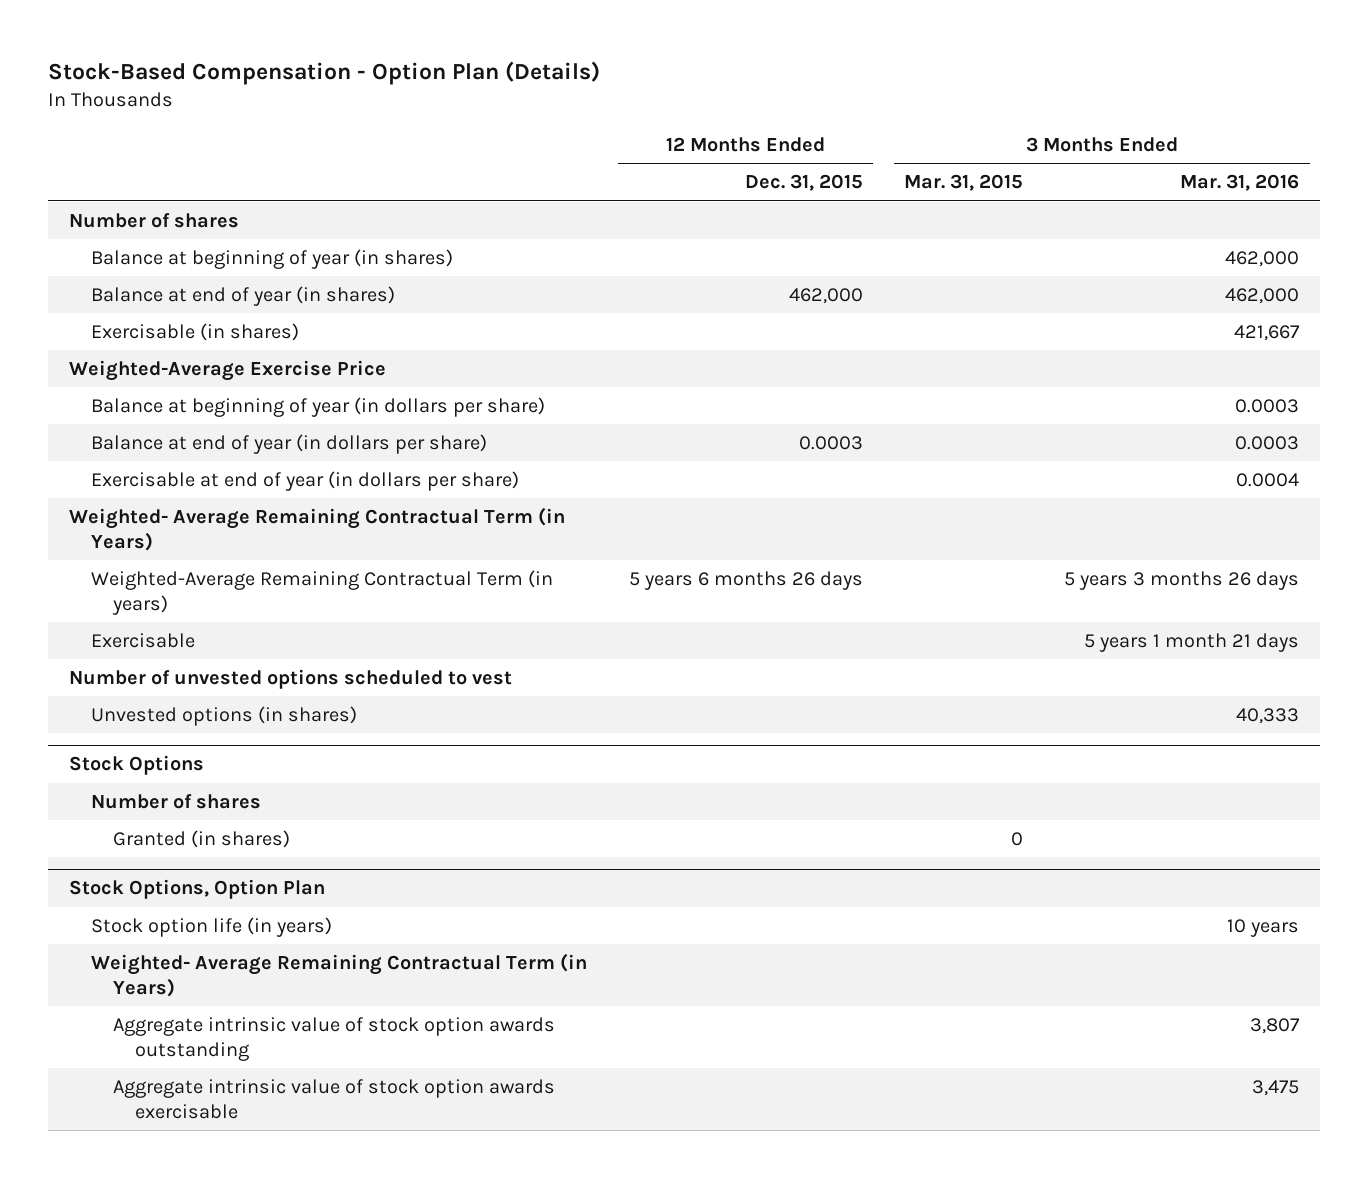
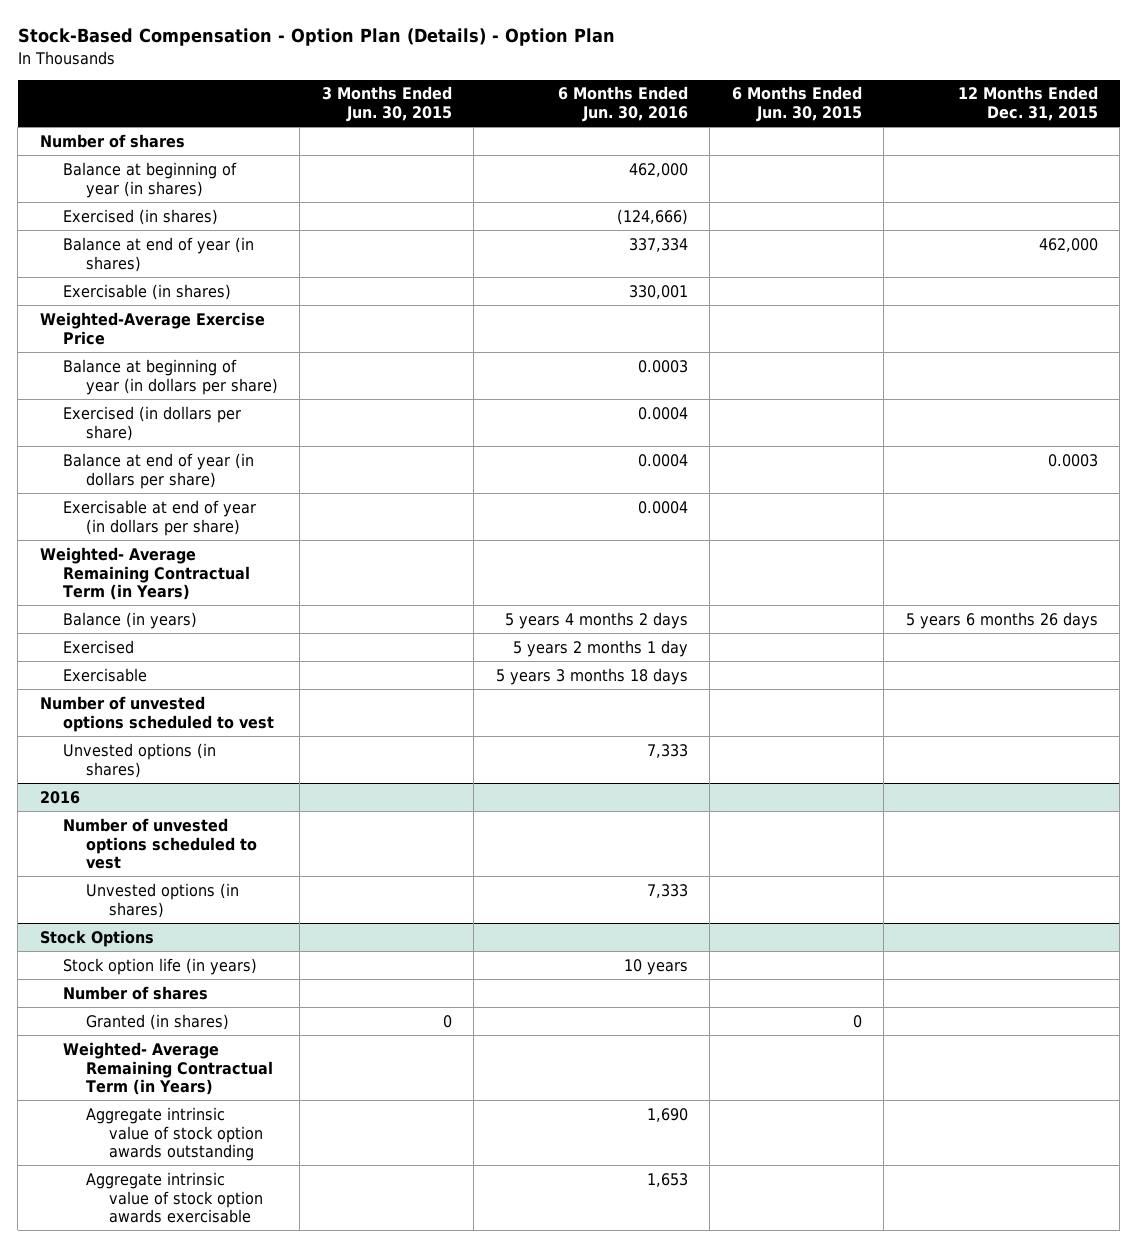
- Stock-Based Compensation - Option Plan (Details)
+ Stock-Based Compensation - Option Plan (Details) - Option Plan
- | 12 Months Ended Dec. 31, 2015 | 3 Months Ended Mar. 31, 2015 | 3 Months Ended Mar. 31, 2016
+ | 3 Months Ended Jun. 30, 2015 | 6 Months Ended Jun. 30, 2016 | 6 Months Ended Jun. 30, 2015 | 12 Months Ended Dec. 31, 2015
+ Exercised (in shares) | | (124,666) | |
+ Exercised (in dollars per share) | | 0.0004 | |
- Weighted-Average Remaining Contractual Term (in years) | 5 years 6 months 26 days | | 5 years 3 months 26 days
+ Balance (in years) | | 5 years 4 months 2 days | | 5 years 6 months 26 days
+ Exercised | | 5 years 2 months 1 day | |
+ 2016
+ Number of unvested options scheduled to vest
+ Unvested options (in shares) | | 7,333 | |
@ Stock Options
+ Stock option life (in years) | | 10 years | |
- Stock Options, Option Plan
- Stock option life (in years) | | | 10 years
- Weighted- Average Remaining Contractual Term (in Years)
- Aggregate intrinsic value of stock option awards outstanding | | | 3,807
- Aggregate intrinsic value of stock option awards exercisable | | | 3,475
@ Stock Options
+ Weighted- Average Remaining Contractual Term (in Years)
+ Aggregate intrinsic value of stock option awards outstanding | | 1,690 | |
+ Aggregate intrinsic value of stock option awards exercisable | | 1,653 | |

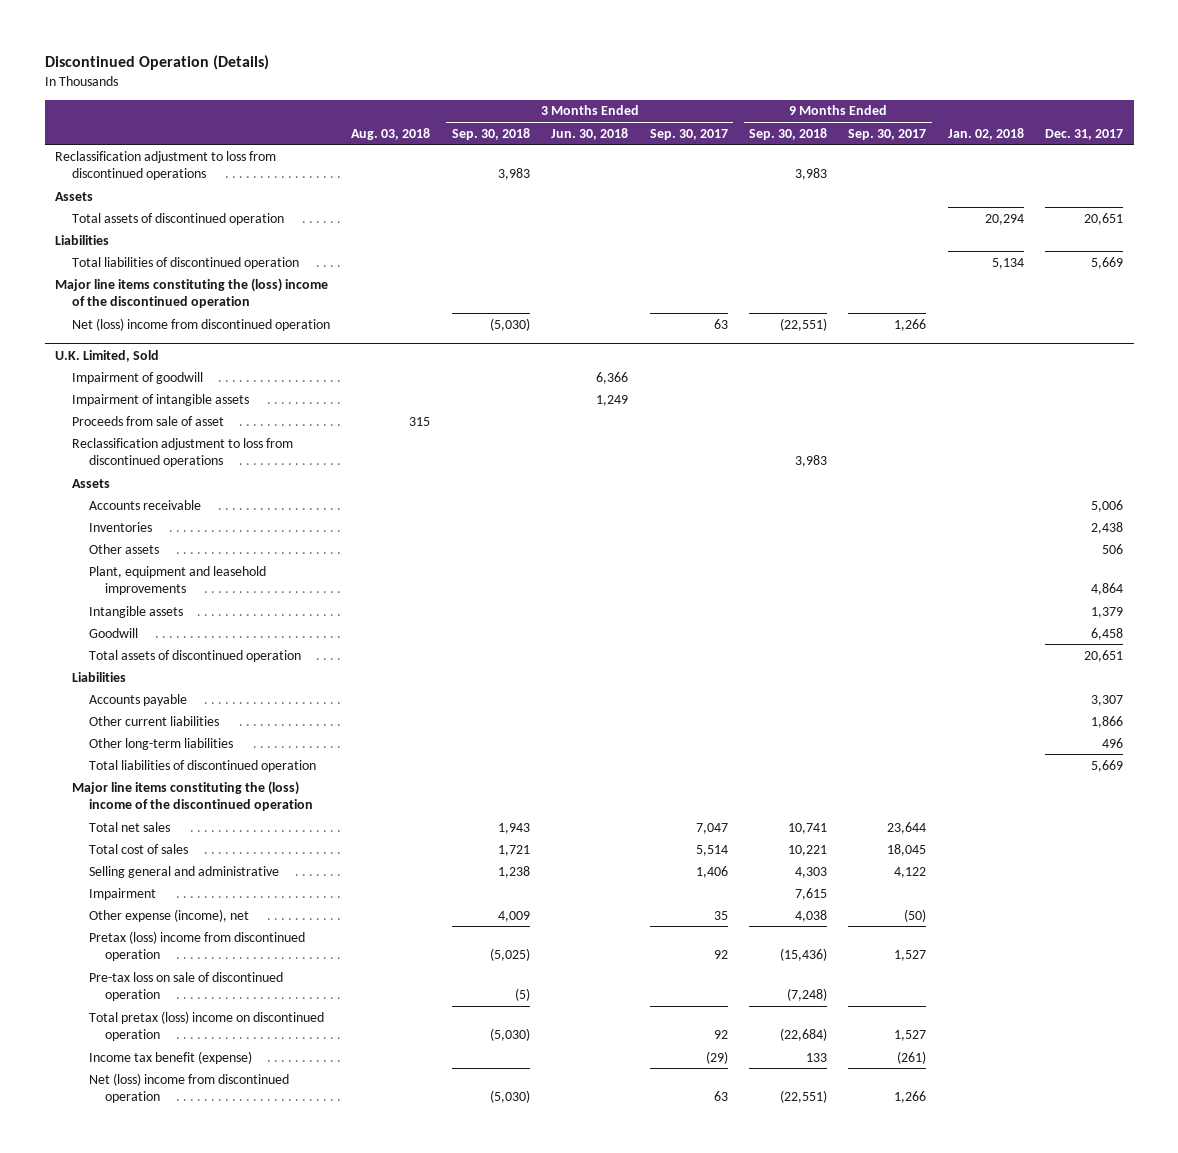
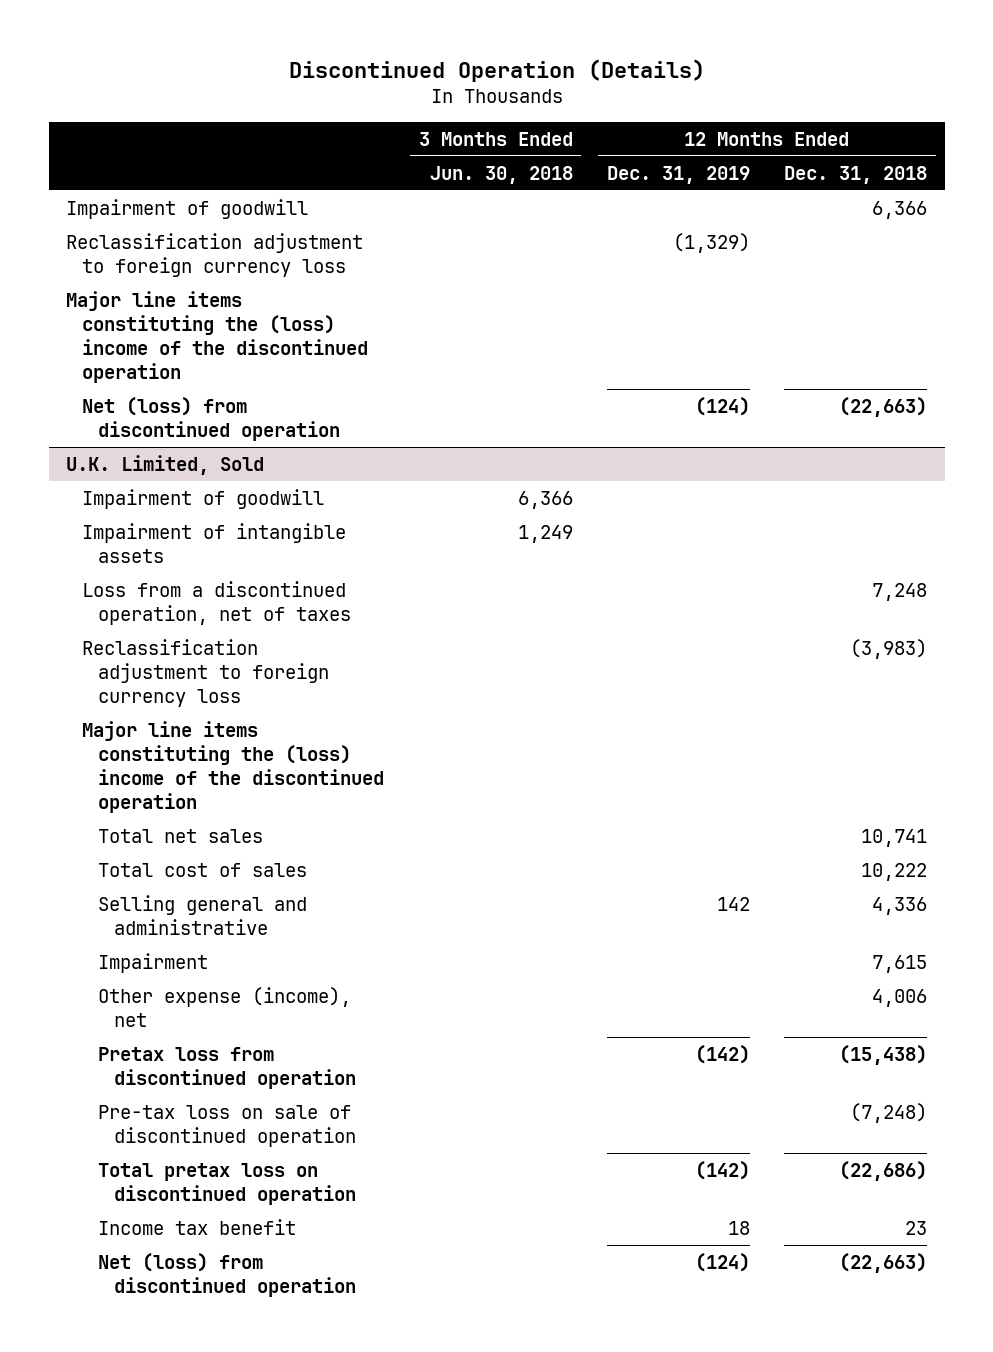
- | Aug. 03, 2018 | 3 Months Ended Sep. 30, 2018 | 3 Months Ended Jun. 30, 2018 | 3 Months Ended Sep. 30, 2017 | 9 Months Ended Sep. 30, 2018 | 9 Months Ended Sep. 30, 2017 | Jan. 02, 2018 | Dec. 31, 2017
+ | 3 Months Ended Jun. 30, 2018 | 12 Months Ended Dec. 31, 2019 | 12 Months Ended Dec. 31, 2018
- Reclassification adjustment to loss from discontinued operations | | 3,983 | | | 3,983 | | |
- Assets
- Total assets of discontinued operation | | | | | | | 20,294 | 20,651
- Liabilities
- Total liabilities of discontinued operation | | | | | | | 5,134 | 5,669
+ Impairment of goodwill | | | 6,366
+ Reclassification adjustment to foreign currency loss | | (1,329) |
- Net (loss) income from discontinued operation | | (5,030) | | 63 | (22,551) | 1,266 | |
+ Net (loss) from discontinued operation | | (124) | (22,663)
@ U.K. Limited, Sold
- Proceeds from sale of asset | 315 | | | | | | |
- Reclassification adjustment to loss from discontinued operations | | | | | 3,983 | | |
- Assets
- Accounts receivable | | | | | | | | 5,006
- Inventories | | | | | | | | 2,438
- Other assets | | | | | | | | 506
- Plant, equipment and leasehold improvements | | | | | | | | 4,864
- Intangible assets | | | | | | | | 1,379
- Goodwill | | | | | | | | 6,458
- Total assets of discontinued operation | | | | | | | | 20,651
- Liabilities
- Accounts payable | | | | | | | | 3,307
- Other current liabilities | | | | | | | | 1,866
- Other long-term liabilities | | | | | | | | 496
- Total liabilities of discontinued operation | | | | | | | | 5,669
+ Loss from a discontinued operation, net of taxes | | | 7,248
+ Reclassification adjustment to foreign currency loss | | | (3,983)
- Pretax (loss) income from discontinued operation | | (5,025) | | 92 | (15,436) | 1,527 | |
+ Pretax loss from discontinued operation | | (142) | (15,438)
- Total pretax (loss) income on discontinued operation | | (5,030) | | 92 | (22,684) | 1,527 | |
- Income tax benefit (expense) | | | | (29) | 133 | (261) | |
- Net (loss) income from discontinued operation | | (5,030) | | 63 | (22,551) | 1,266 | |
+ Total pretax loss on discontinued operation | | (142) | (22,686)
+ Income tax benefit | | 18 | 23
+ Net (loss) from discontinued operation | | (124) | (22,663)

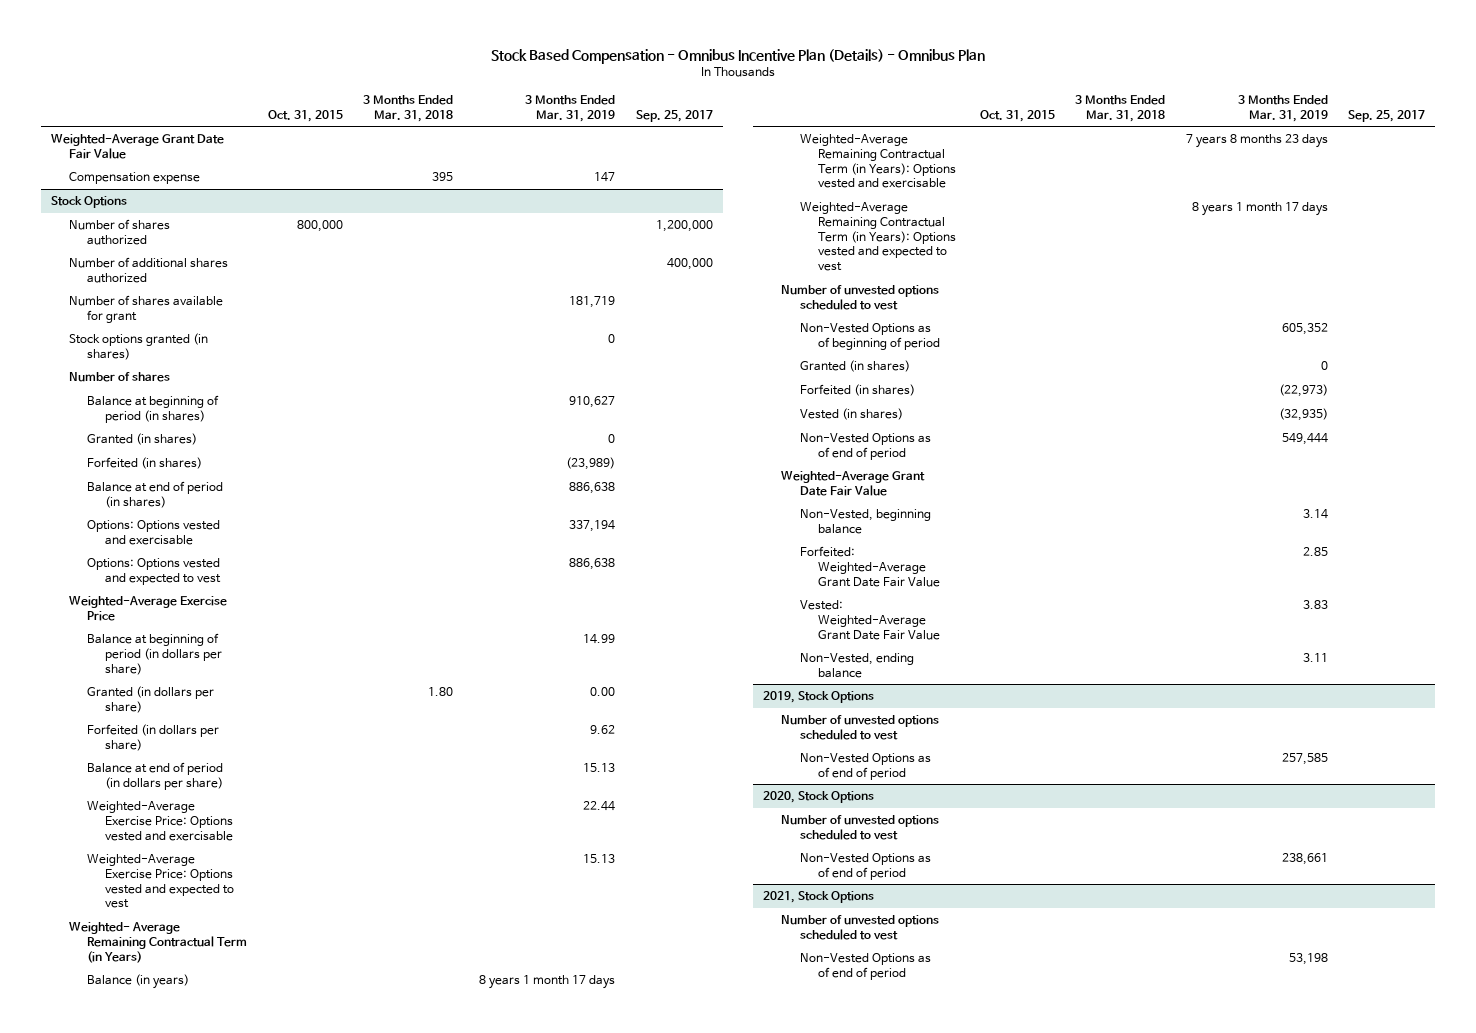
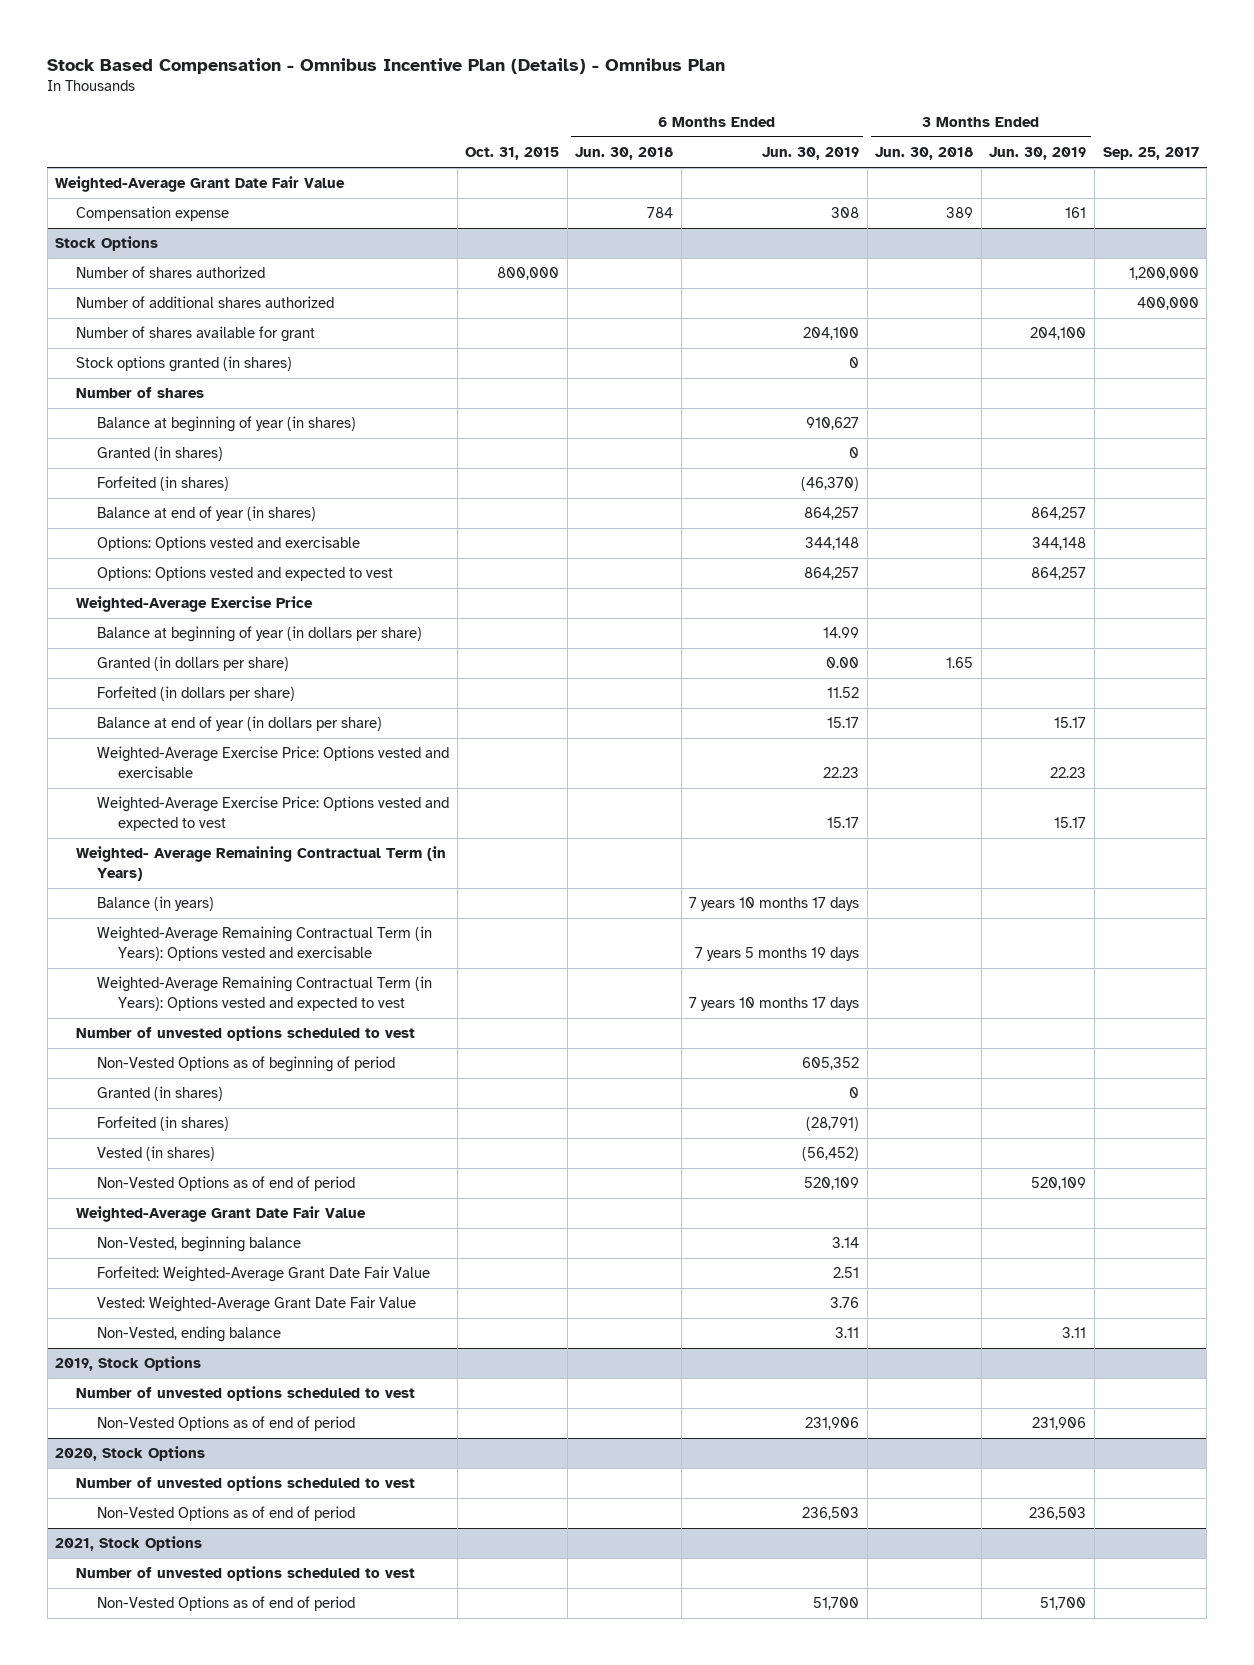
- | Oct. 31, 2015 | 3 Months Ended Mar. 31, 2018 | 3 Months Ended Mar. 31, 2019 | Sep. 25, 2017
+ | Oct. 31, 2015 | 6 Months Ended Jun. 30, 2018 | 6 Months Ended Jun. 30, 2019 | 3 Months Ended Jun. 30, 2018 | 3 Months Ended Jun. 30, 2019 | Sep. 25, 2017
@ Stock Options
- Balance at beginning of period (in shares) | | | 910,627 |
+ Balance at beginning of year (in shares) | | | 910,627 | | |
- Balance at end of period (in shares) | | | 886,638 |
+ Balance at end of year (in shares) | | | 864,257 | | 864,257 |
- Balance at beginning of period (in dollars per share) | | | 14.99 |
+ Balance at beginning of year (in dollars per share) | | | 14.99 | | |
- Balance at end of period (in dollars per share) | | | 15.13 |
+ Balance at end of year (in dollars per share) | | | 15.17 | | 15.17 |

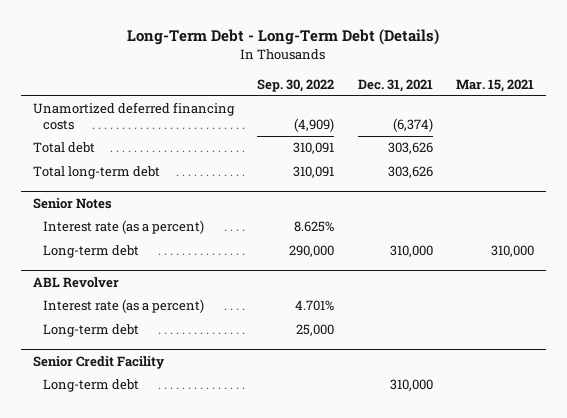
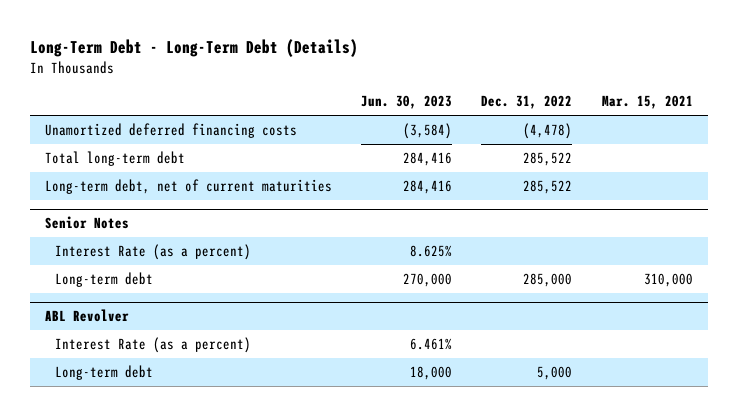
- | Sep. 30, 2022 | Dec. 31, 2021 | Mar. 15, 2021
+ | Jun. 30, 2023 | Dec. 31, 2022 | Mar. 15, 2021
- Total debt | 310,091 | 303,626 |
+ Long-term debt, net of current maturities | 284,416 | 285,522 |
@ Senior Notes
- Interest rate (as a percent) | 8.625% | |
+ Interest Rate (as a percent) | 8.625% | |
@ ABL Revolver
- Interest rate (as a percent) | 4.701% | |
+ Interest Rate (as a percent) | 6.461% | |
- Senior Credit Facility
- Long-term debt | | 310,000 |

